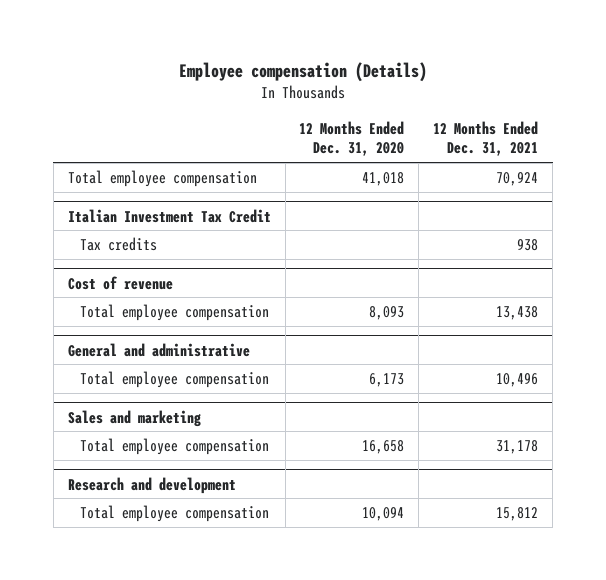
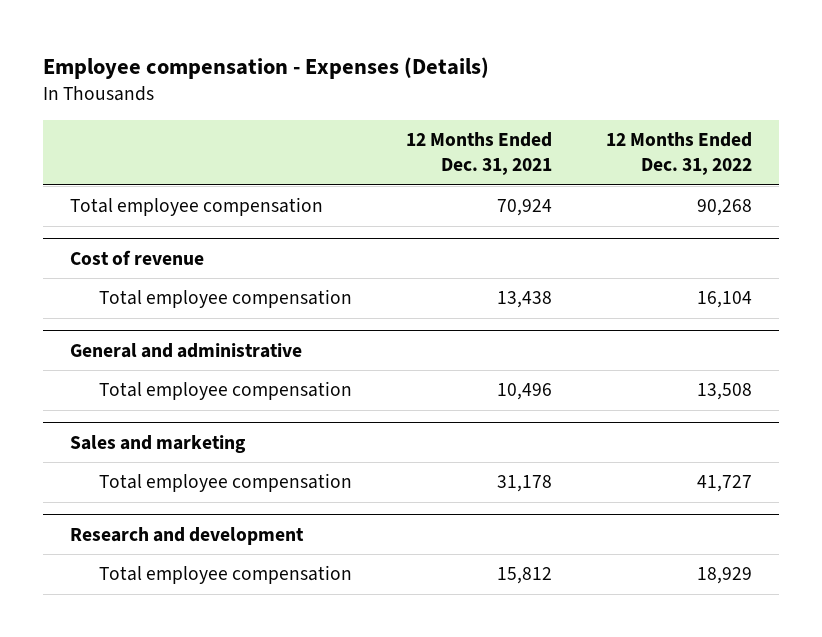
- Employee compensation (Details)
+ Employee compensation - Expenses (Details)
- | 12 Months Ended Dec. 31, 2020 | 12 Months Ended Dec. 31, 2021
+ | 12 Months Ended Dec. 31, 2021 | 12 Months Ended Dec. 31, 2022
- Italian Investment Tax Credit
- Tax credits | | 938

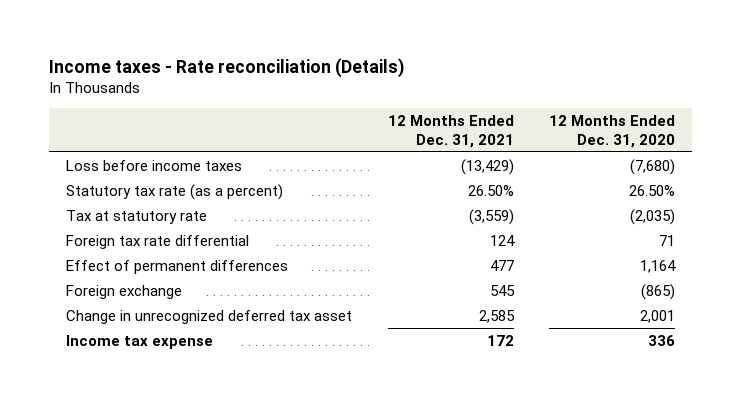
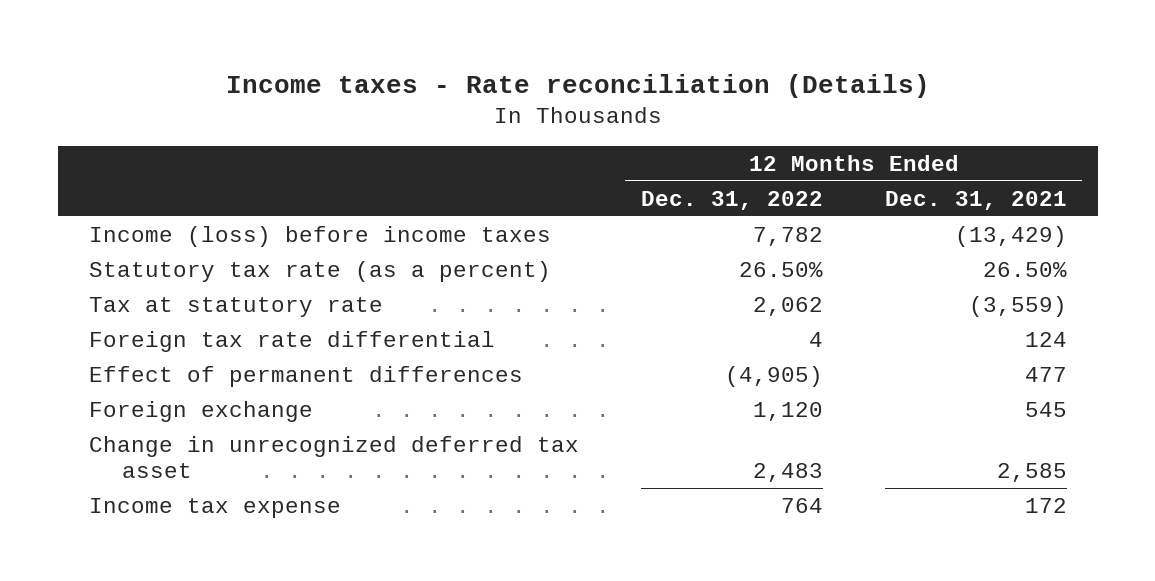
- | 12 Months Ended Dec. 31, 2021 | 12 Months Ended Dec. 31, 2020
+ | 12 Months Ended Dec. 31, 2022 | 12 Months Ended Dec. 31, 2021
- Loss before income taxes | (13,429) | (7,680)
+ Income (loss) before income taxes | 7,782 | (13,429)

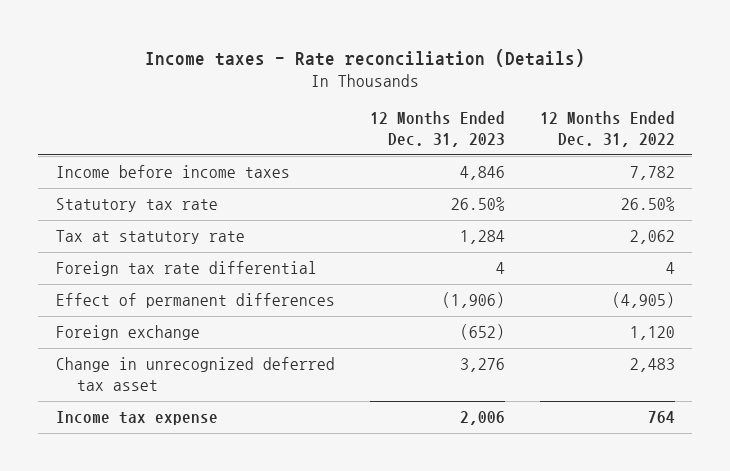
- | 12 Months Ended Dec. 31, 2022 | 12 Months Ended Dec. 31, 2021
+ | 12 Months Ended Dec. 31, 2023 | 12 Months Ended Dec. 31, 2022
- Income (loss) before income taxes | 7,782 | (13,429)
- Statutory tax rate (as a percent) | 26.50% | 26.50%
+ Income before income taxes | 4,846 | 7,782
+ Statutory tax rate | 26.50% | 26.50%

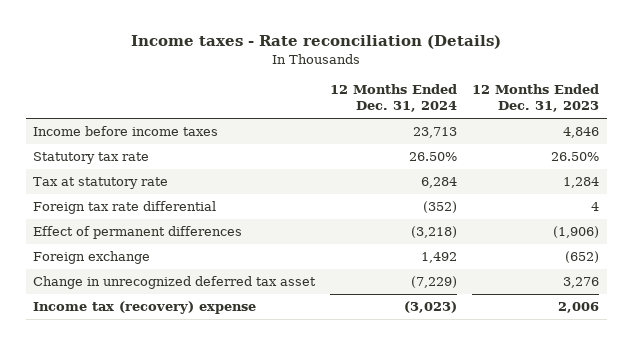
- | 12 Months Ended Dec. 31, 2023 | 12 Months Ended Dec. 31, 2022
+ | 12 Months Ended Dec. 31, 2024 | 12 Months Ended Dec. 31, 2023
- Income tax expense | 2,006 | 764
+ Income tax (recovery) expense | (3,023) | 2,006

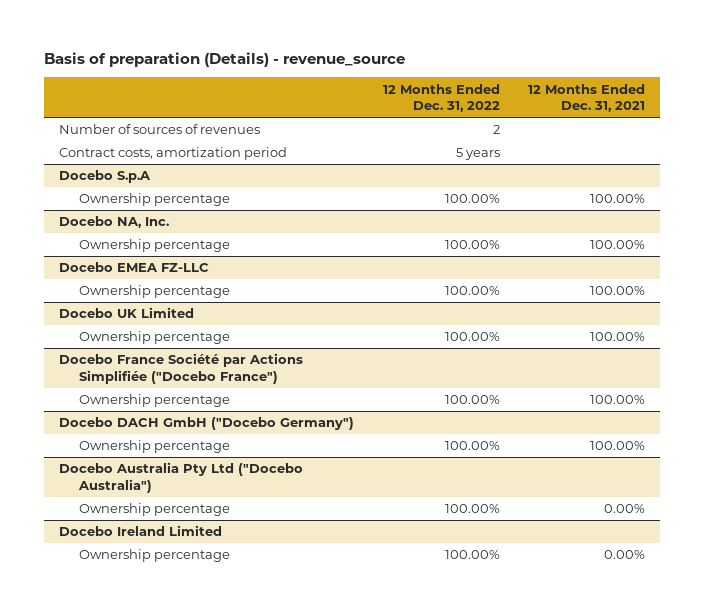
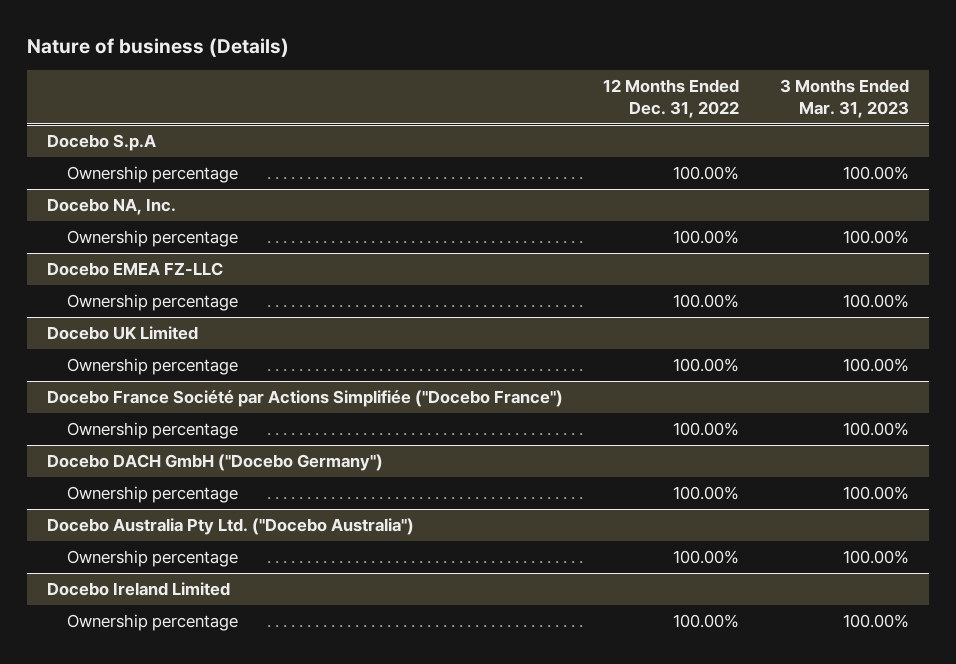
- Basis of preparation (Details) - revenue_source
+ Nature of business (Details)
- | 12 Months Ended Dec. 31, 2022 | 12 Months Ended Dec. 31, 2021
+ | 12 Months Ended Dec. 31, 2022 | 3 Months Ended Mar. 31, 2023
- Number of sources of revenues | 2 |
- Contract costs, amortization period | 5 years |
- Docebo Australia Pty Ltd ("Docebo Australia")
+ Docebo Australia Pty Ltd. ("Docebo Australia")

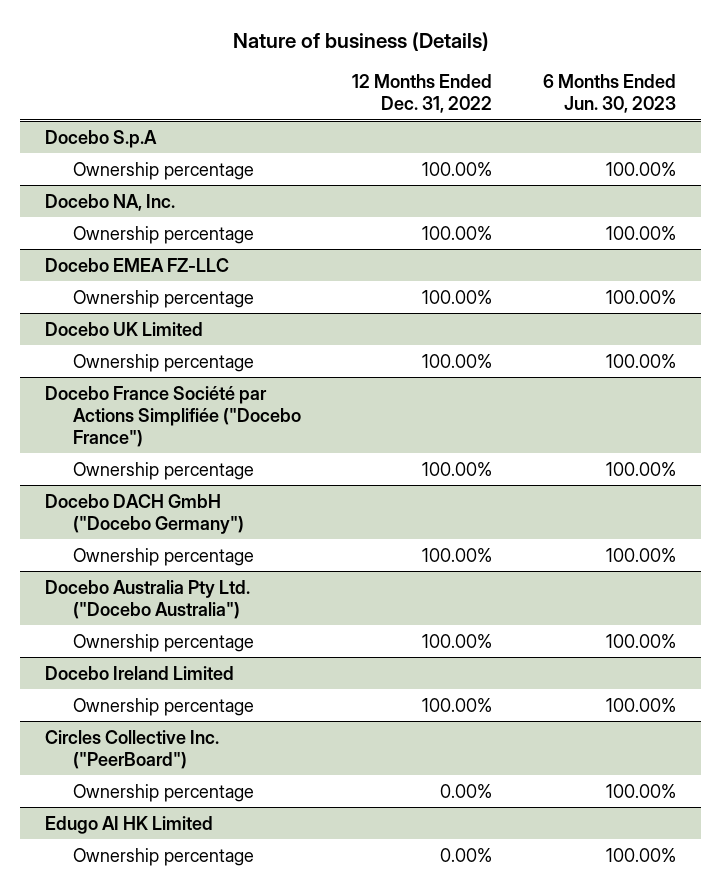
- | 12 Months Ended Dec. 31, 2022 | 3 Months Ended Mar. 31, 2023
+ | 12 Months Ended Dec. 31, 2022 | 6 Months Ended Jun. 30, 2023
+ Circles Collective Inc. ("PeerBoard")
+ Ownership percentage | 0.00% | 100.00%
+ Edugo AI HK Limited
+ Ownership percentage | 0.00% | 100.00%

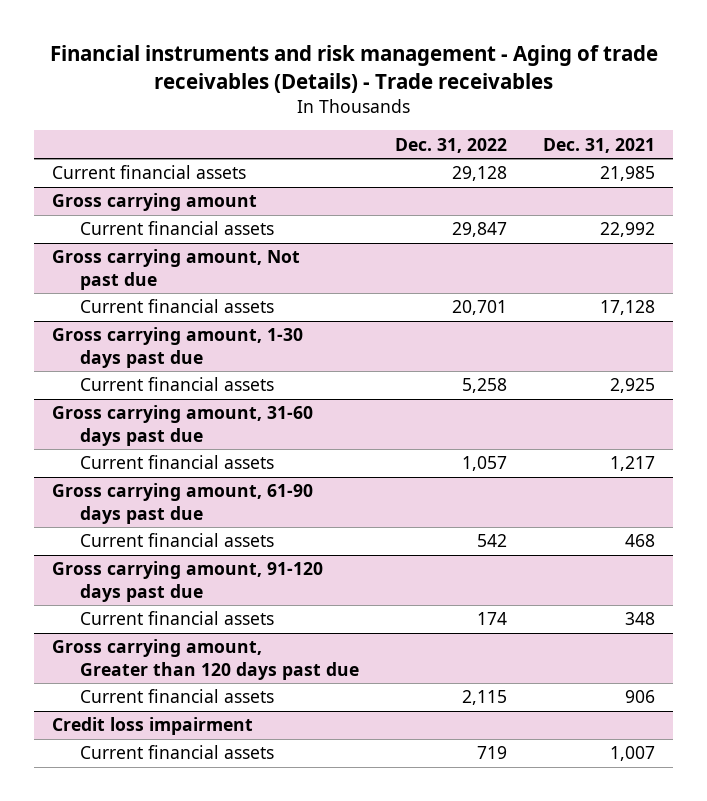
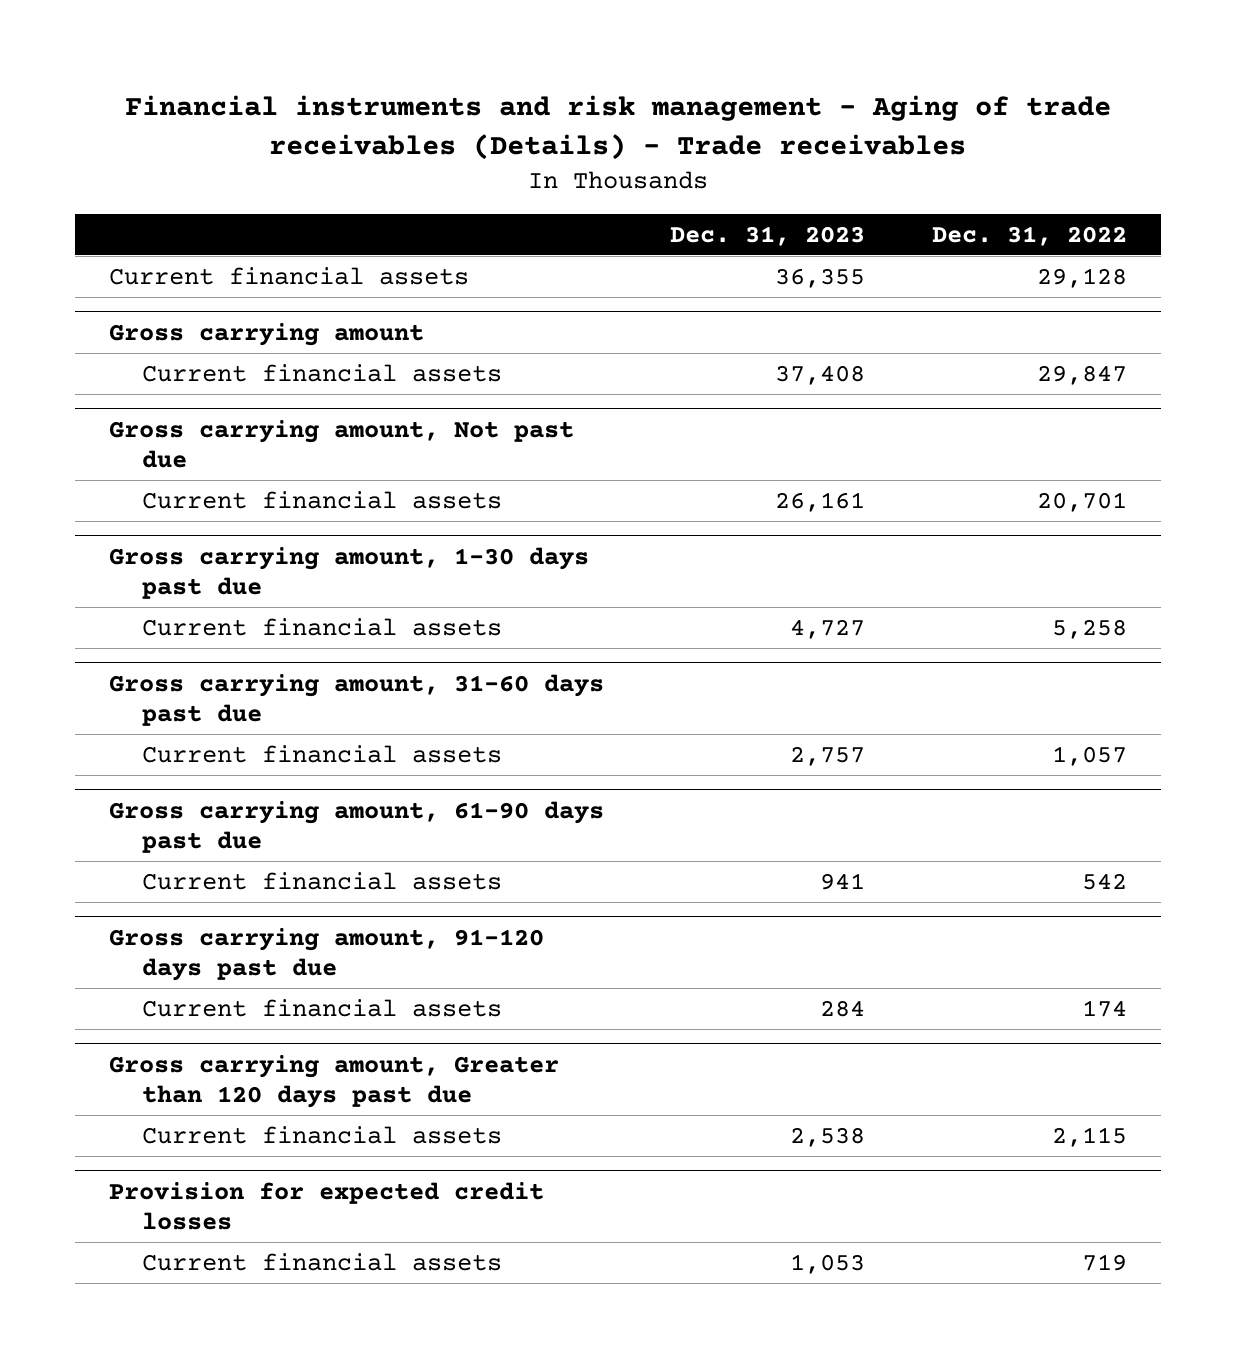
- | Dec. 31, 2022 | Dec. 31, 2021
+ | Dec. 31, 2023 | Dec. 31, 2022
- Credit loss impairment
+ Provision for expected credit losses

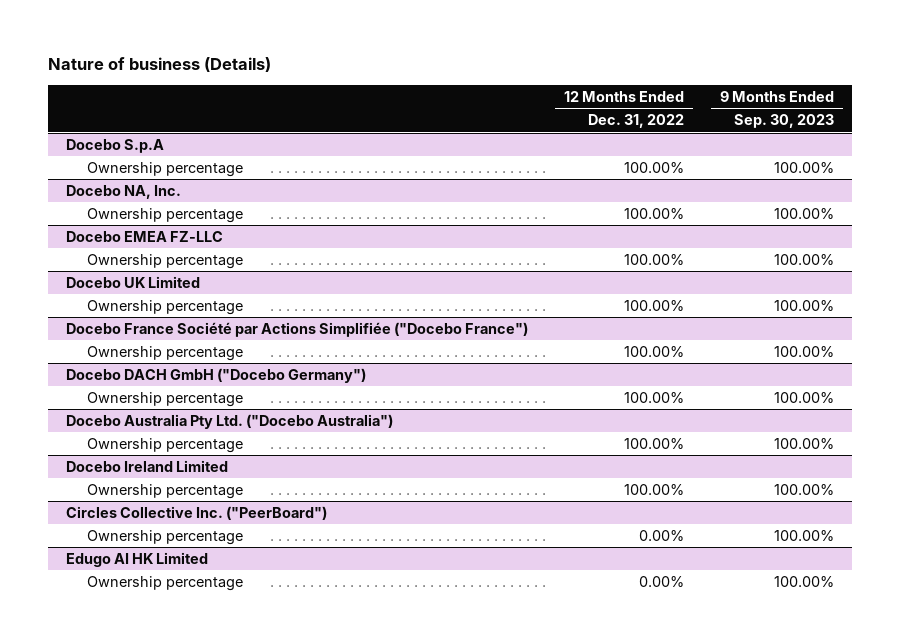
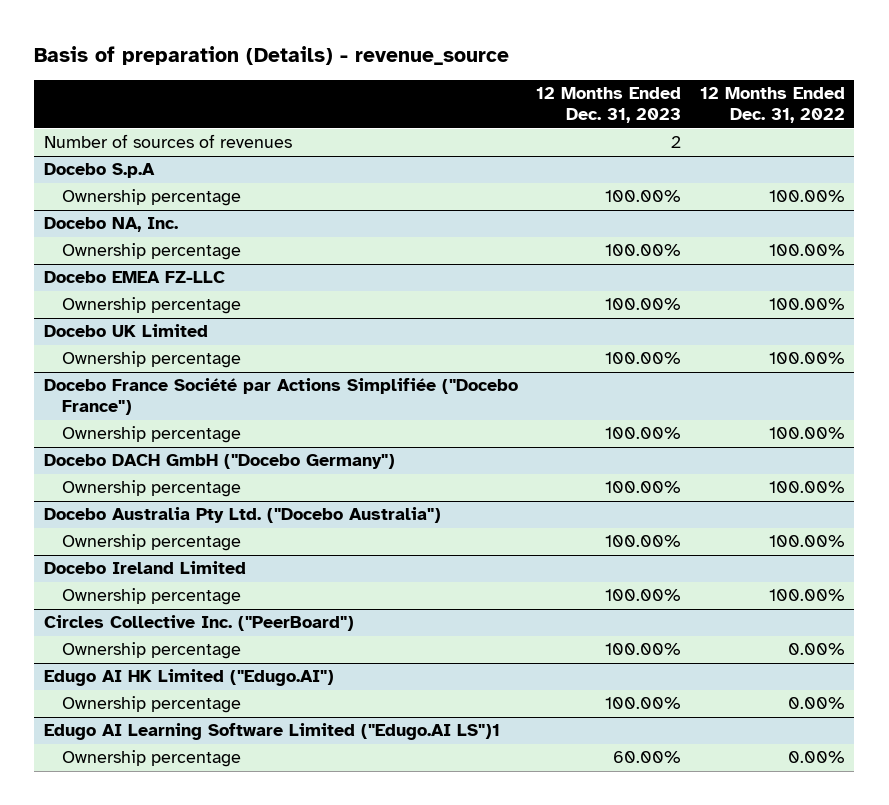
- Nature of business (Details)
+ Basis of preparation (Details) - revenue_source
- | 12 Months Ended Dec. 31, 2022 | 9 Months Ended Sep. 30, 2023
+ | 12 Months Ended Dec. 31, 2023 | 12 Months Ended Dec. 31, 2022
+ Number of sources of revenues | 2 |
- Edugo AI HK Limited
+ Edugo AI HK Limited ("Edugo.AI")
+ Edugo AI Learning Software Limited ("Edugo.AI LS")1
+ Ownership percentage | 60.00% | 0.00%

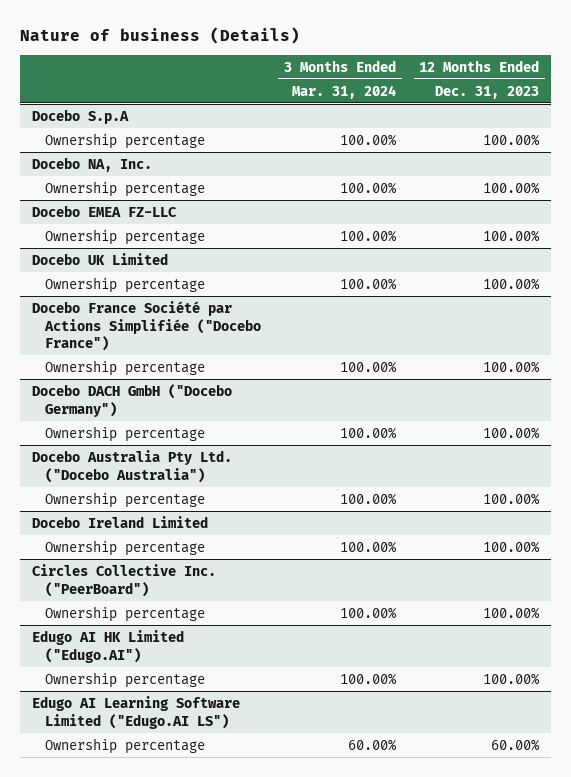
- Basis of preparation (Details) - revenue_source
+ Nature of business (Details)
- | 12 Months Ended Dec. 31, 2023 | 12 Months Ended Dec. 31, 2022
+ | 3 Months Ended Mar. 31, 2024 | 12 Months Ended Dec. 31, 2023
- Number of sources of revenues | 2 |
- Edugo AI Learning Software Limited ("Edugo.AI LS")1
+ Edugo AI Learning Software Limited ("Edugo.AI LS")

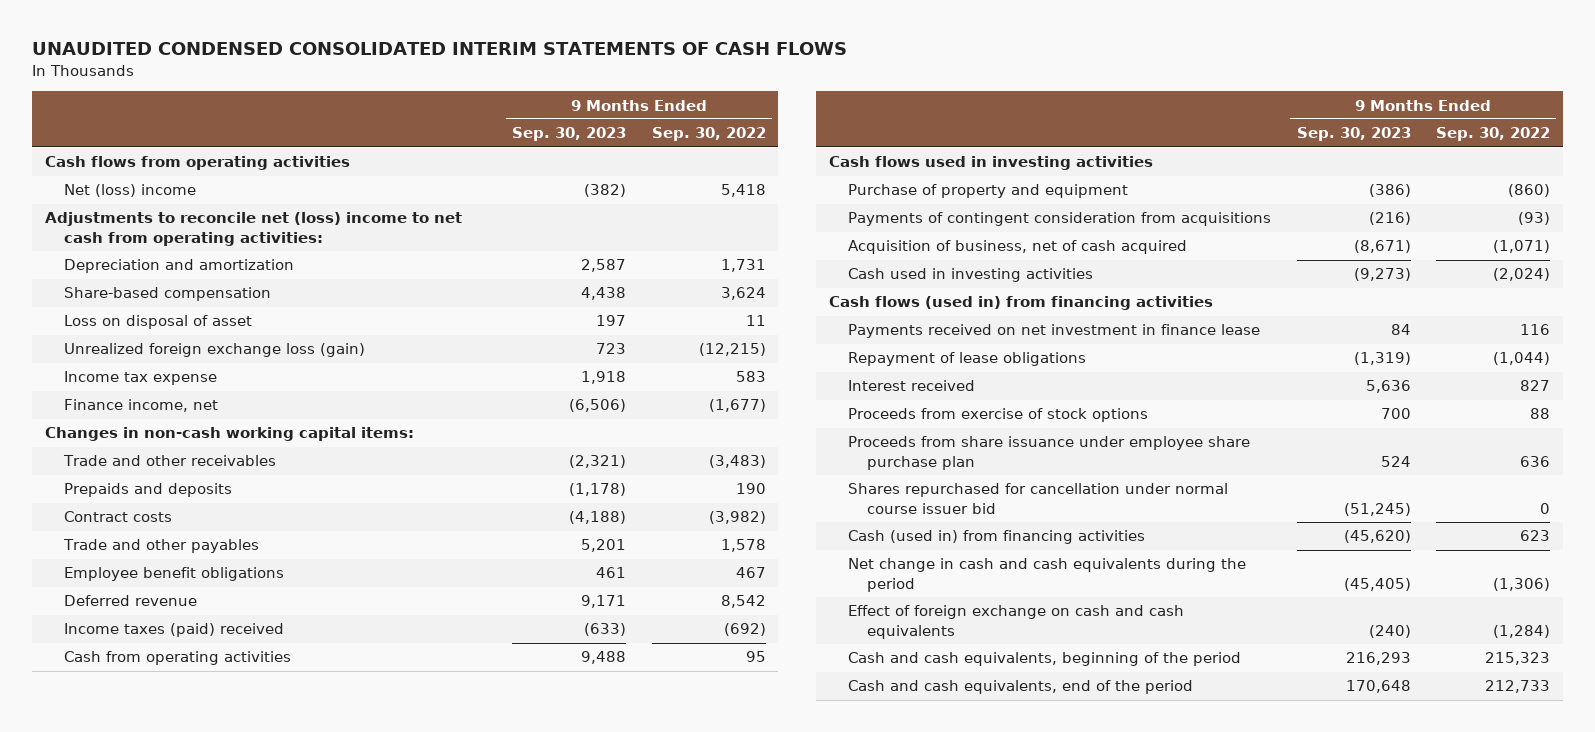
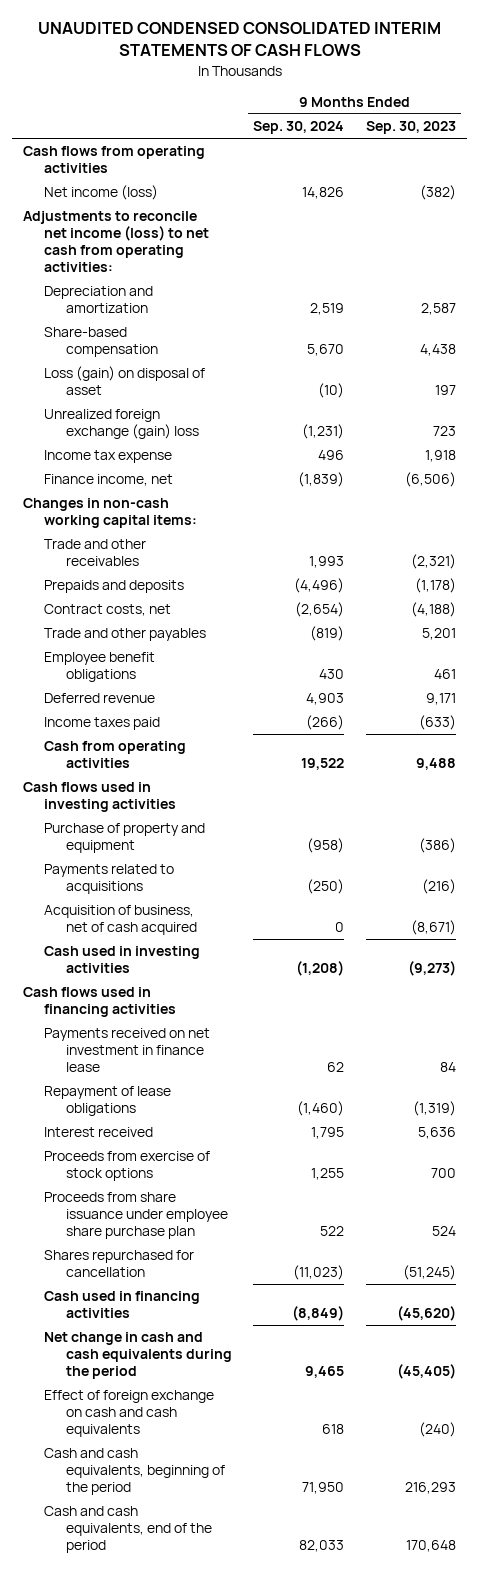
- | 9 Months Ended Sep. 30, 2023 | 9 Months Ended Sep. 30, 2022
+ | 9 Months Ended Sep. 30, 2024 | 9 Months Ended Sep. 30, 2023
- Net (loss) income | (382) | 5,418
- Adjustments to reconcile net (loss) income to net cash from operating activities:
+ Net income (loss) | 14,826 | (382)
+ Adjustments to reconcile net income (loss) to net cash from operating activities:
- Loss on disposal of asset | 197 | 11
- Unrealized foreign exchange loss (gain) | 723 | (12,215)
+ Loss (gain) on disposal of asset | (10) | 197
+ Unrealized foreign exchange (gain) loss | (1,231) | 723
- Contract costs | (4,188) | (3,982)
+ Contract costs, net | (2,654) | (4,188)
- Income taxes (paid) received | (633) | (692)
+ Income taxes paid | (266) | (633)
- Payments of contingent consideration from acquisitions | (216) | (93)
+ Payments related to acquisitions | (250) | (216)
- Cash flows (used in) from financing activities
+ Cash flows used in financing activities
- Shares repurchased for cancellation under normal course issuer bid | (51,245) | 0
- Cash (used in) from financing activities | (45,620) | 623
+ Shares repurchased for cancellation | (11,023) | (51,245)
+ Cash used in financing activities | (8,849) | (45,620)

